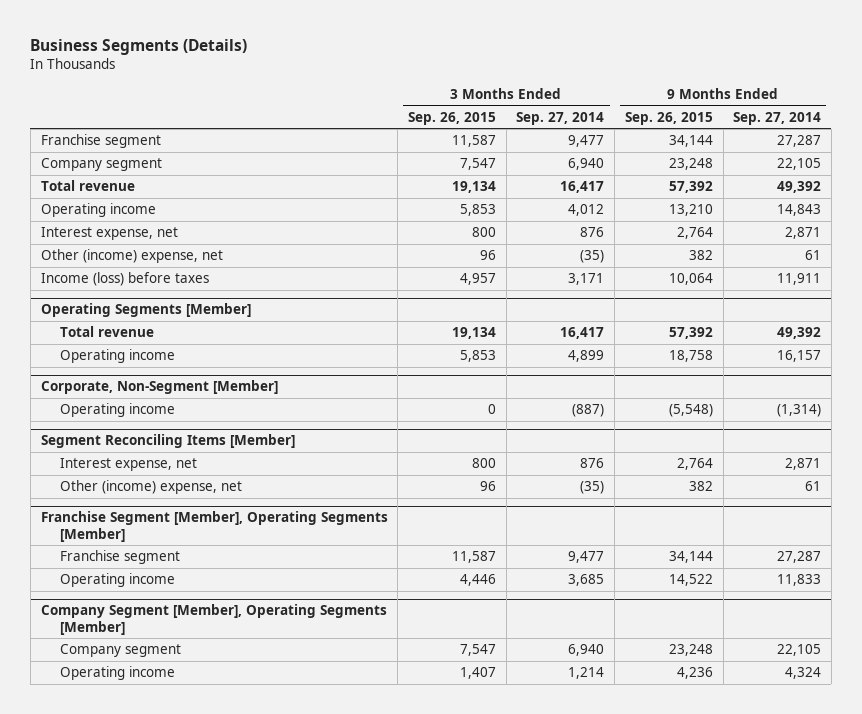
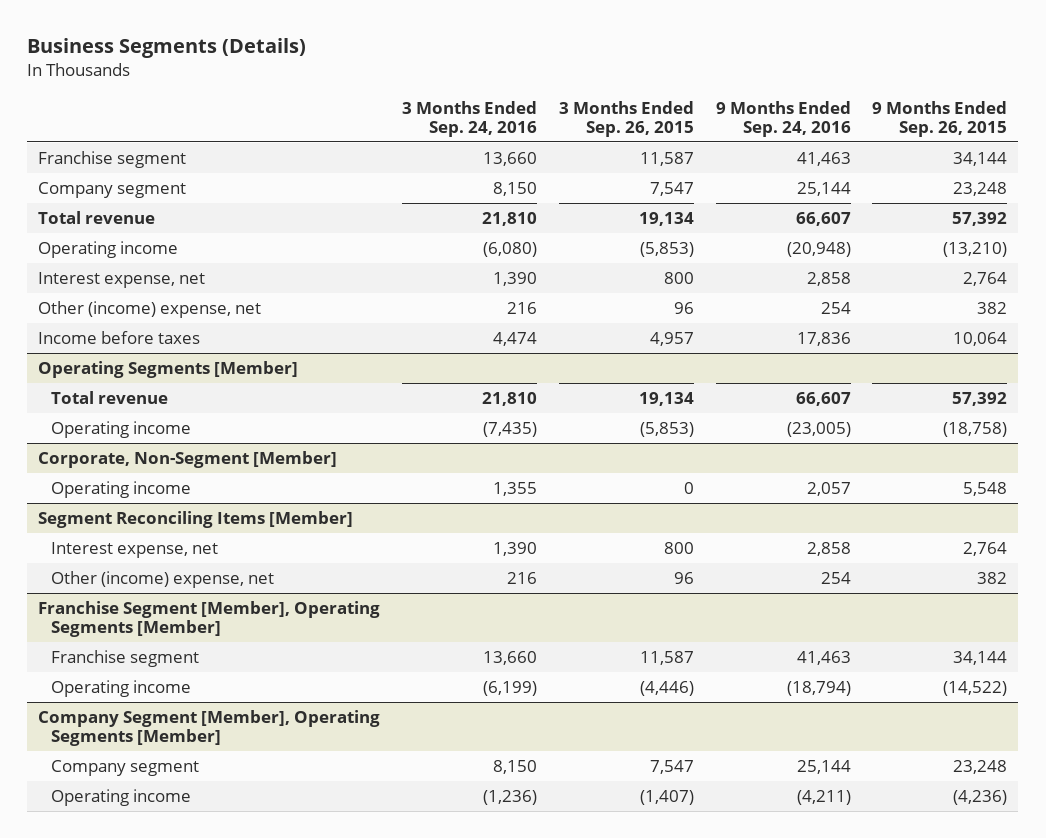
- | 3 Months Ended Sep. 26, 2015 | 3 Months Ended Sep. 27, 2014 | 9 Months Ended Sep. 26, 2015 | 9 Months Ended Sep. 27, 2014
+ | 3 Months Ended Sep. 24, 2016 | 3 Months Ended Sep. 26, 2015 | 9 Months Ended Sep. 24, 2016 | 9 Months Ended Sep. 26, 2015
- Operating income | 5,853 | 4,012 | 13,210 | 14,843
+ Operating income | (6,080) | (5,853) | (20,948) | (13,210)
- Income (loss) before taxes | 4,957 | 3,171 | 10,064 | 11,911
+ Income before taxes | 4,474 | 4,957 | 17,836 | 10,064
@ Operating Segments [Member]
- Operating income | 5,853 | 4,899 | 18,758 | 16,157
+ Operating income | (7,435) | (5,853) | (23,005) | (18,758)
@ Corporate, Non-Segment [Member]
- Operating income | 0 | (887) | (5,548) | (1,314)
+ Operating income | 1,355 | 0 | 2,057 | 5,548
@ Franchise Segment [Member], Operating Segments [Member]
- Operating income | 4,446 | 3,685 | 14,522 | 11,833
+ Operating income | (6,199) | (4,446) | (18,794) | (14,522)
@ Company Segment [Member], Operating Segments [Member]
- Operating income | 1,407 | 1,214 | 4,236 | 4,324
+ Operating income | (1,236) | (1,407) | (4,211) | (4,236)

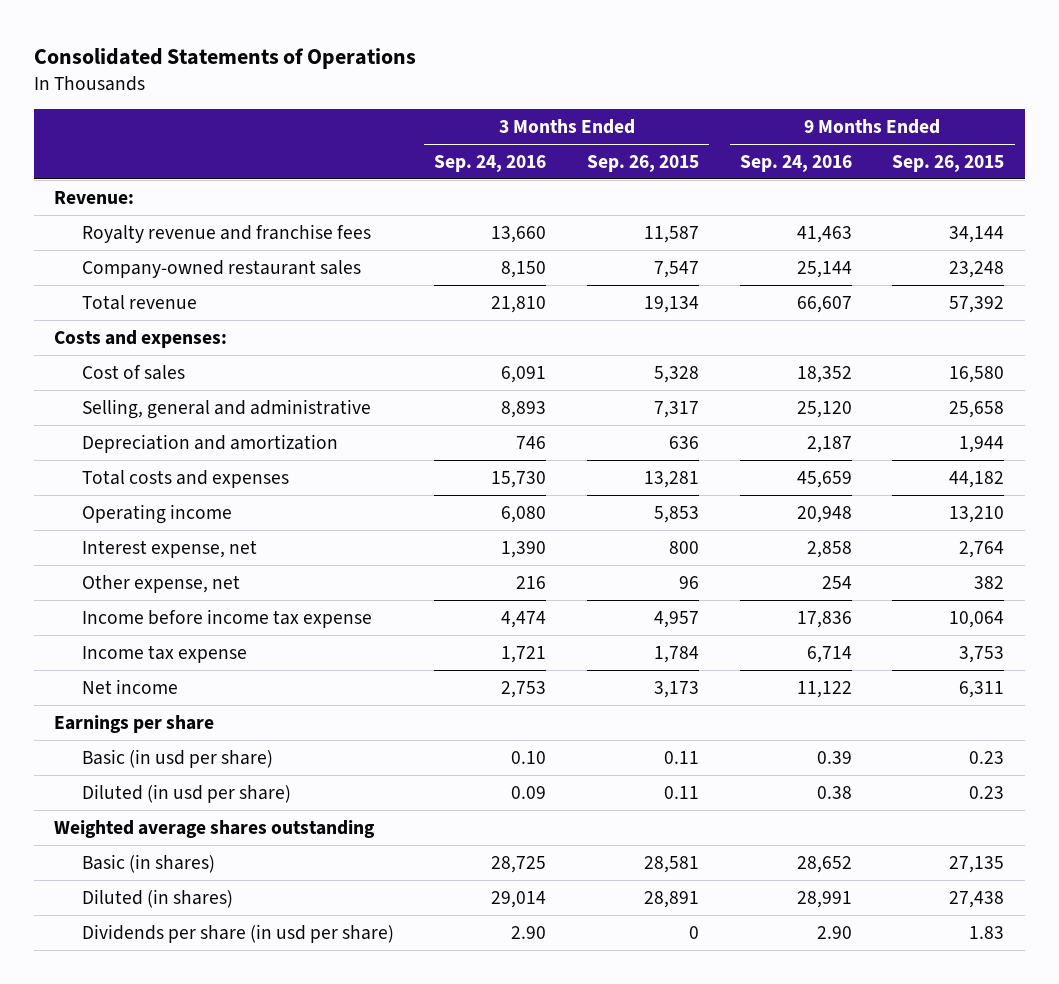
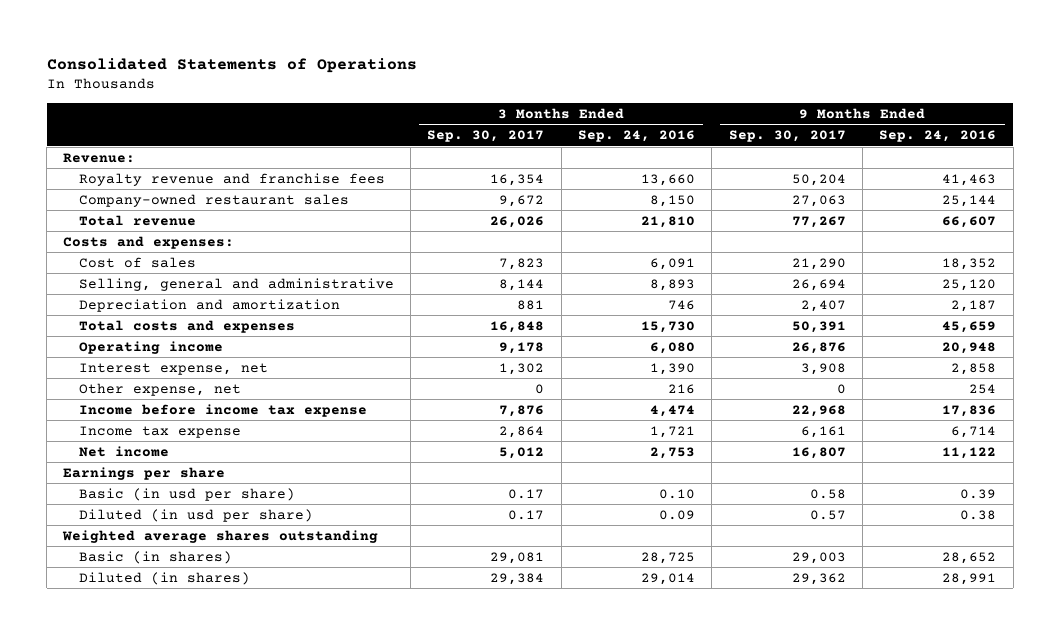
- | 3 Months Ended Sep. 24, 2016 | 3 Months Ended Sep. 26, 2015 | 9 Months Ended Sep. 24, 2016 | 9 Months Ended Sep. 26, 2015
+ | 3 Months Ended Sep. 30, 2017 | 3 Months Ended Sep. 24, 2016 | 9 Months Ended Sep. 30, 2017 | 9 Months Ended Sep. 24, 2016
- Dividends per share (in usd per share) | 2.90 | 0 | 2.90 | 1.83

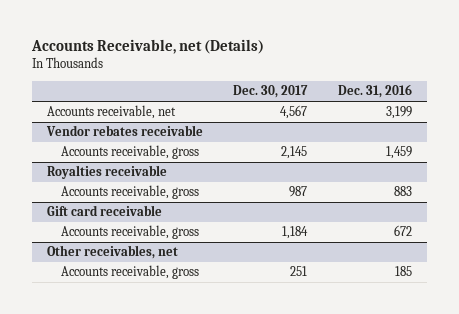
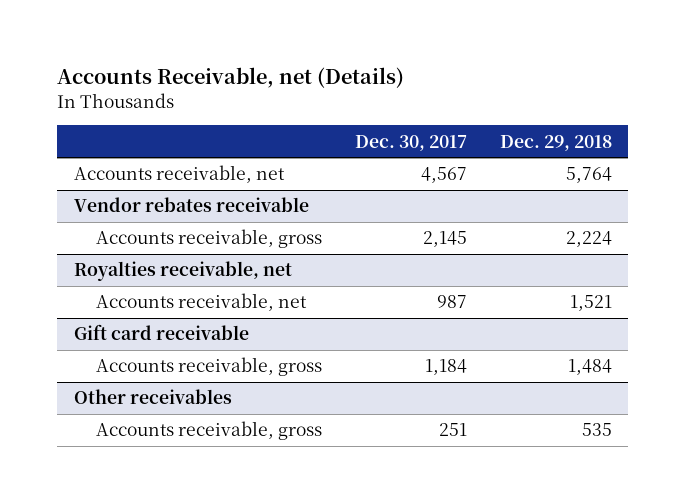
- | Dec. 30, 2017 | Dec. 31, 2016
+ | Dec. 30, 2017 | Dec. 29, 2018
- Royalties receivable
- Accounts receivable, gross | 987 | 883
+ Royalties receivable, net
+ Accounts receivable, net | 987 | 1,521
- Other receivables, net
+ Other receivables

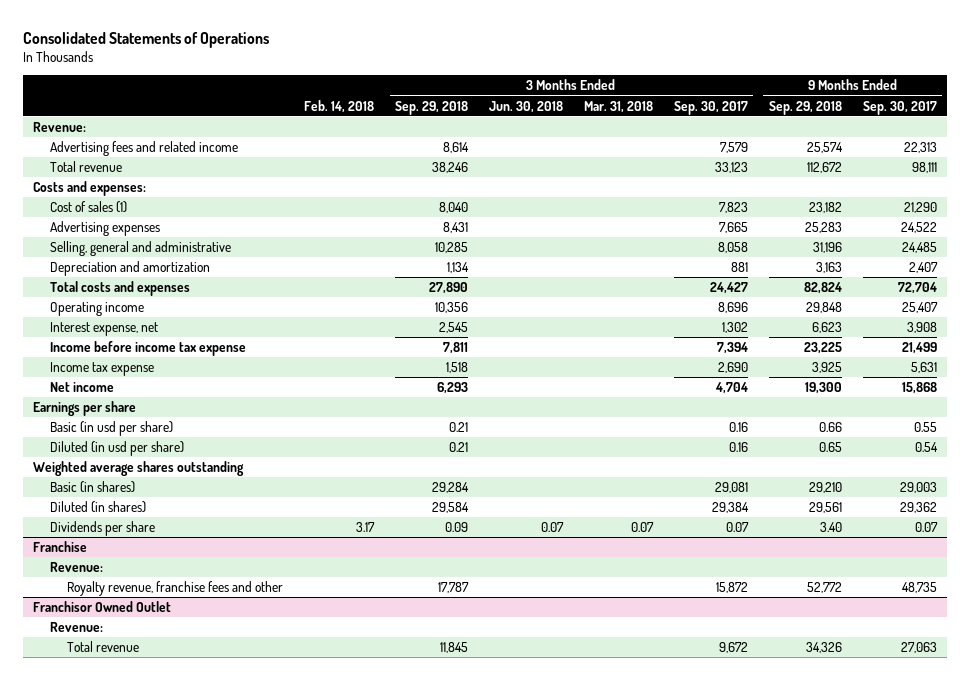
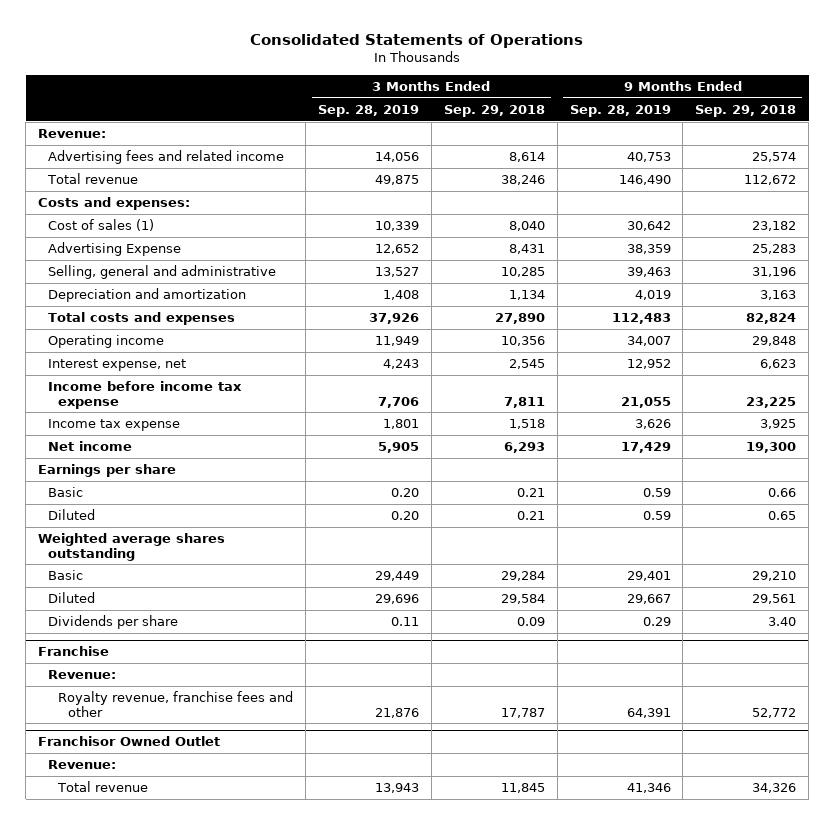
- | Feb. 14, 2018 | 3 Months Ended Sep. 29, 2018 | 3 Months Ended Jun. 30, 2018 | 3 Months Ended Mar. 31, 2018 | 3 Months Ended Sep. 30, 2017 | 9 Months Ended Sep. 29, 2018 | 9 Months Ended Sep. 30, 2017
+ | 3 Months Ended Sep. 28, 2019 | 3 Months Ended Sep. 29, 2018 | 9 Months Ended Sep. 28, 2019 | 9 Months Ended Sep. 29, 2018
- Advertising expenses | | 8,431 | | | 7,665 | 25,283 | 24,522
+ Advertising Expense | 12,652 | 8,431 | 38,359 | 25,283
- Basic (in usd per share) | | 0.21 | | | 0.16 | 0.66 | 0.55
- Diluted (in usd per share) | | 0.21 | | | 0.16 | 0.65 | 0.54
+ Basic | 0.20 | 0.21 | 0.59 | 0.66
+ Diluted | 0.20 | 0.21 | 0.59 | 0.65
- Basic (in shares) | | 29,284 | | | 29,081 | 29,210 | 29,003
- Diluted (in shares) | | 29,584 | | | 29,384 | 29,561 | 29,362
+ Basic | 29,449 | 29,284 | 29,401 | 29,210
+ Diluted | 29,696 | 29,584 | 29,667 | 29,561

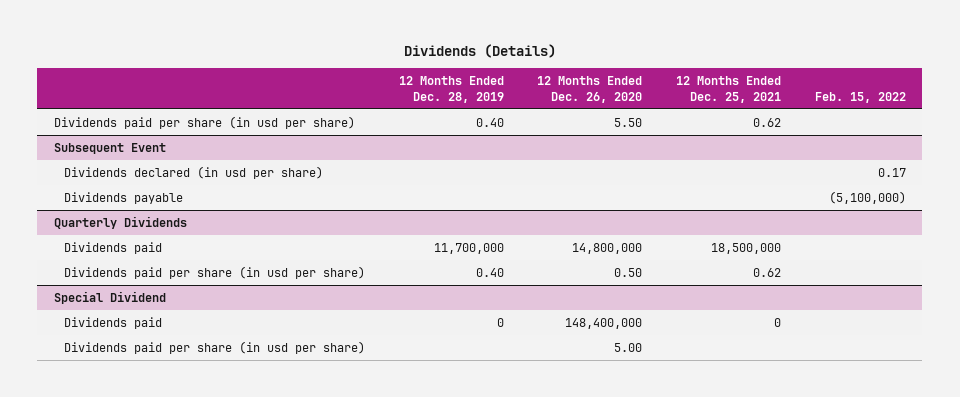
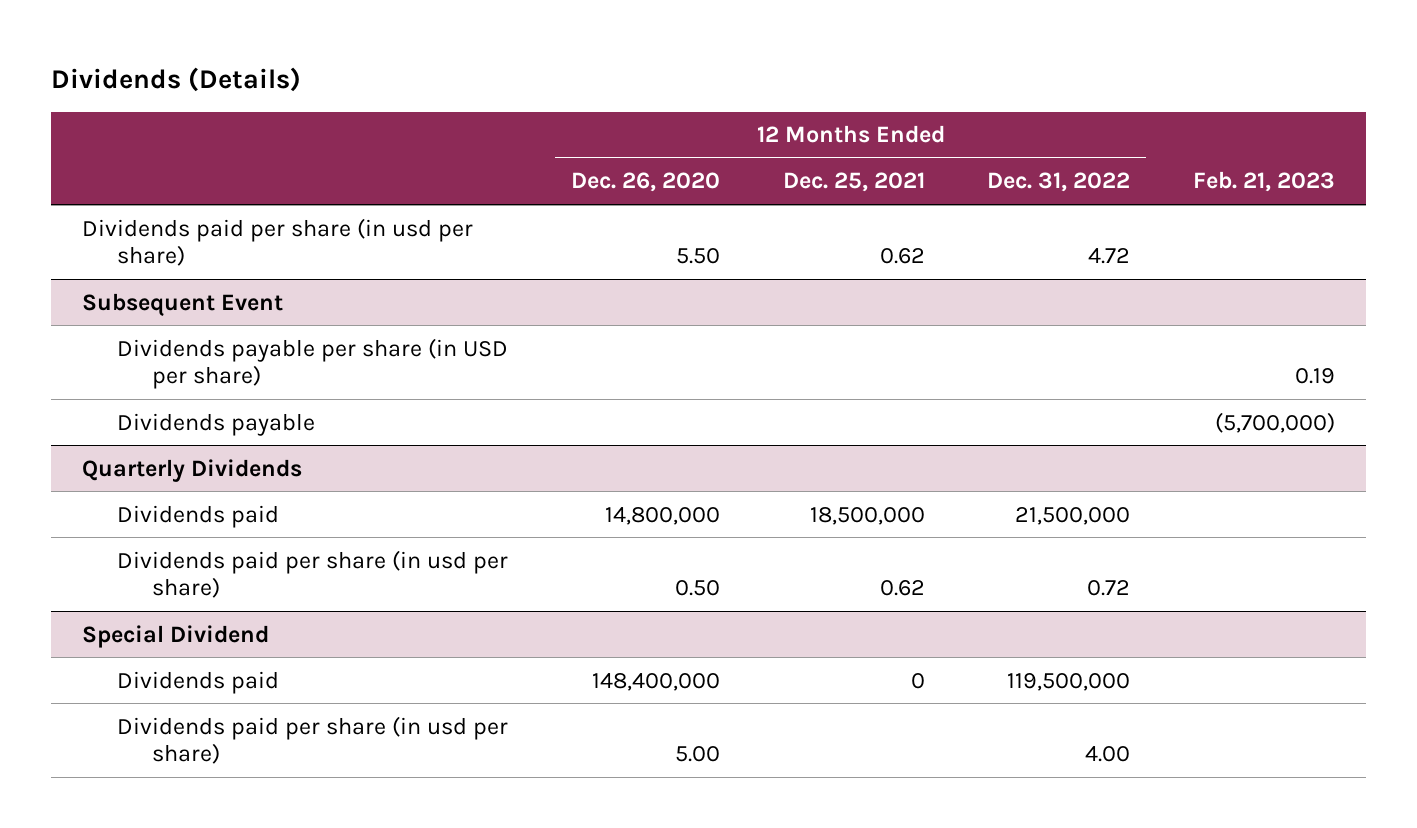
- | 12 Months Ended Dec. 28, 2019 | 12 Months Ended Dec. 26, 2020 | 12 Months Ended Dec. 25, 2021 | Feb. 15, 2022
+ | 12 Months Ended Dec. 26, 2020 | 12 Months Ended Dec. 25, 2021 | 12 Months Ended Dec. 31, 2022 | Feb. 21, 2023
@ Subsequent Event
- Dividends declared (in usd per share) | | | | 0.17
+ Dividends payable per share (in USD per share) | | | | 0.19

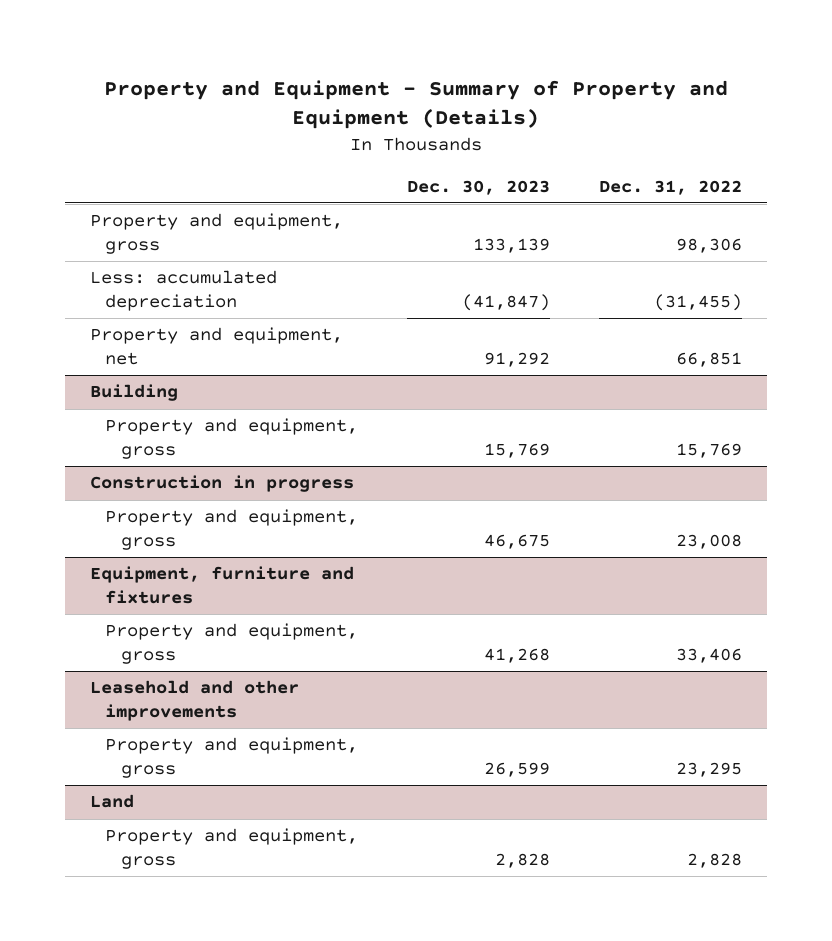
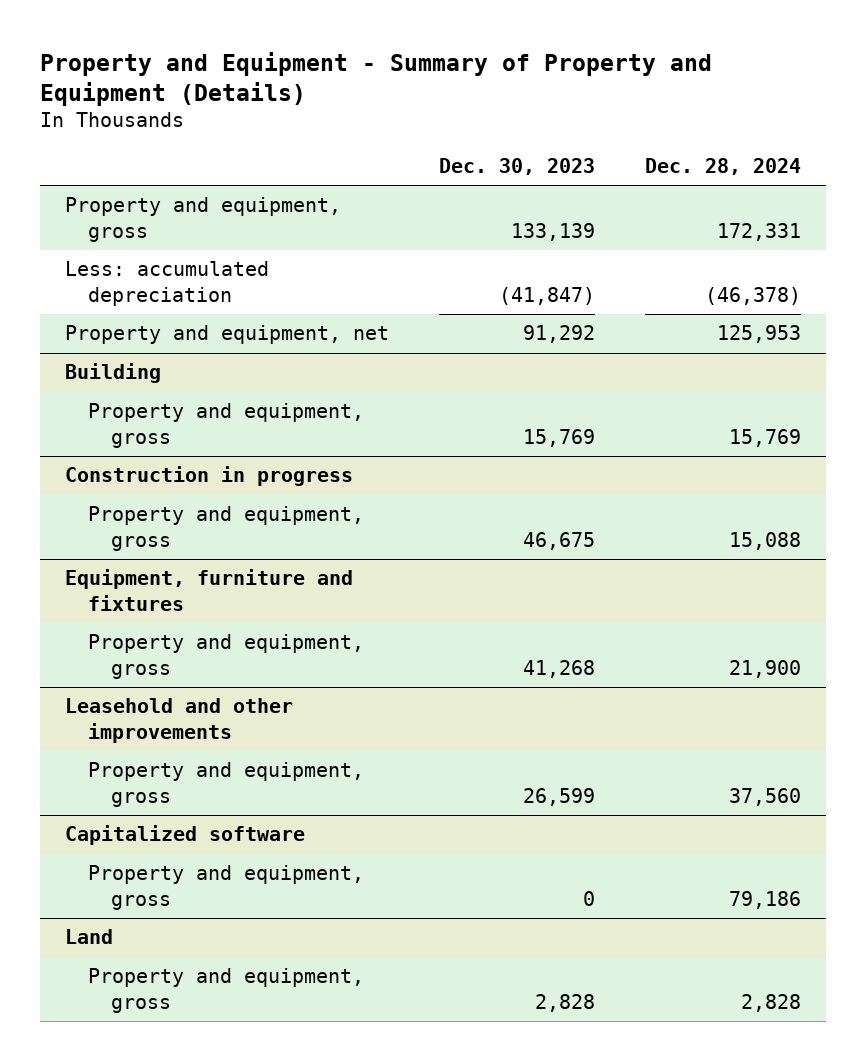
- | Dec. 30, 2023 | Dec. 31, 2022
+ | Dec. 30, 2023 | Dec. 28, 2024
+ Capitalized software
+ Property and equipment, gross | 0 | 79,186

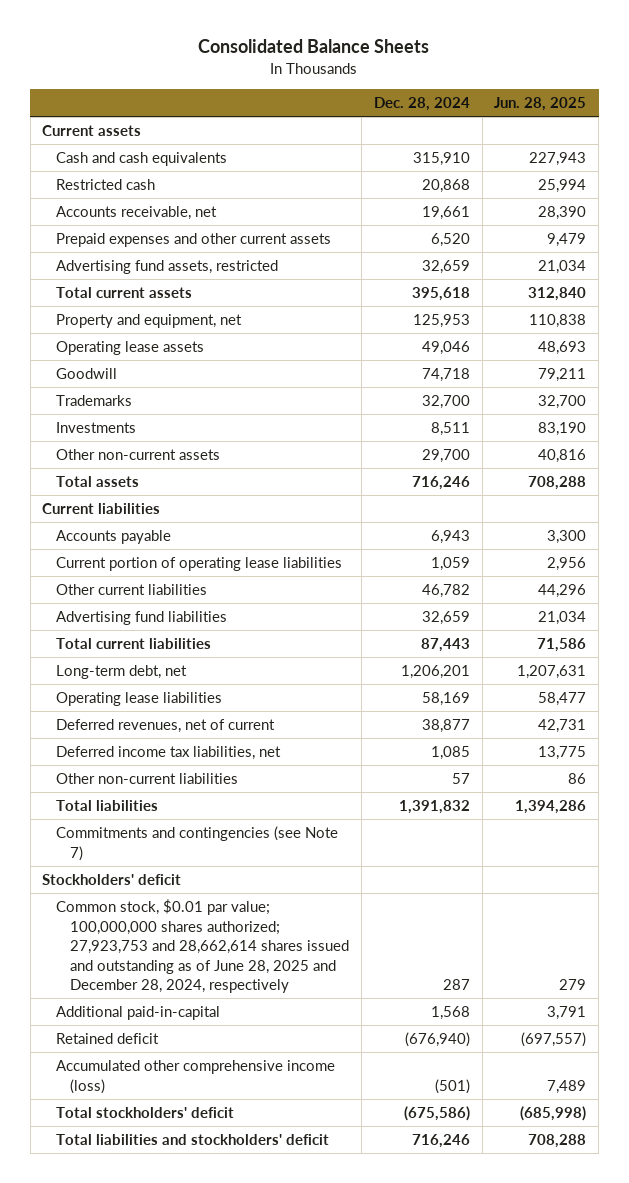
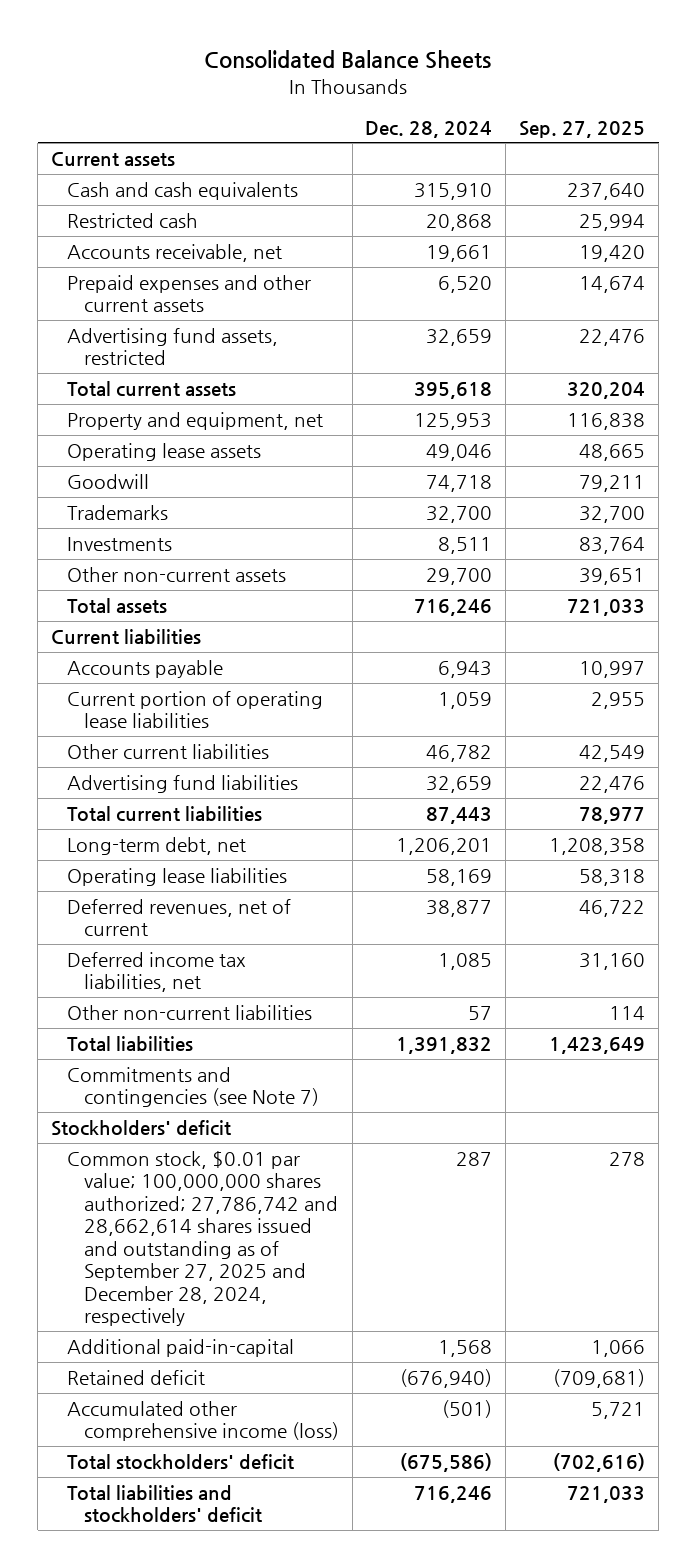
- | Dec. 28, 2024 | Jun. 28, 2025
+ | Dec. 28, 2024 | Sep. 27, 2025
- Common stock, $0.01 par value; 100,000,000 shares authorized; 27,923,753 and 28,662,614 shares issued and outstanding as of June 28, 2025 and December 28, 2024, respectively | 287 | 279
+ Common stock, $0.01 par value; 100,000,000 shares authorized; 27,786,742 and 28,662,614 shares issued and outstanding as of September 27, 2025 and December 28, 2024, respectively | 287 | 278

